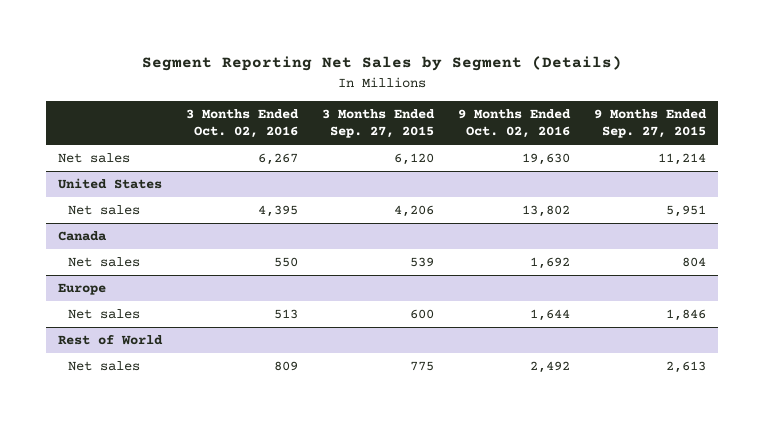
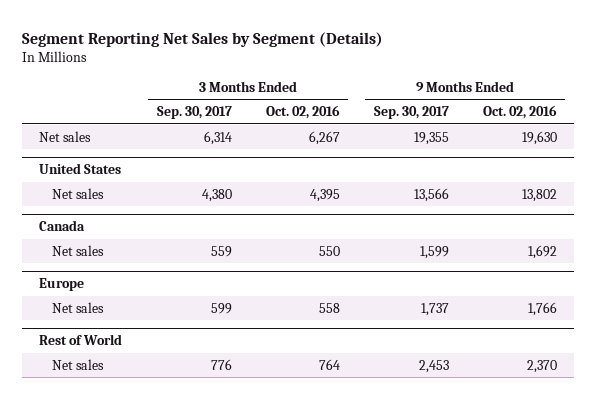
- | 3 Months Ended Oct. 02, 2016 | 3 Months Ended Sep. 27, 2015 | 9 Months Ended Oct. 02, 2016 | 9 Months Ended Sep. 27, 2015
+ | 3 Months Ended Sep. 30, 2017 | 3 Months Ended Oct. 02, 2016 | 9 Months Ended Sep. 30, 2017 | 9 Months Ended Oct. 02, 2016
@ Europe
- Net sales | 513 | 600 | 1,644 | 1,846
+ Net sales | 599 | 558 | 1,737 | 1,766
@ Rest of World
- Net sales | 809 | 775 | 2,492 | 2,613
+ Net sales | 776 | 764 | 2,453 | 2,370

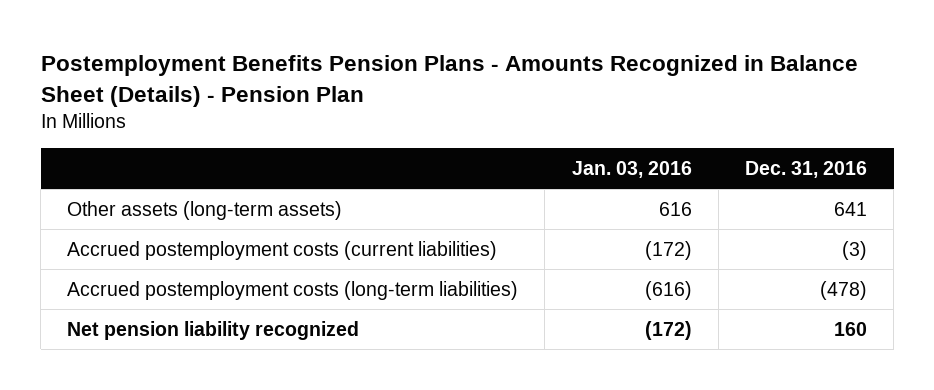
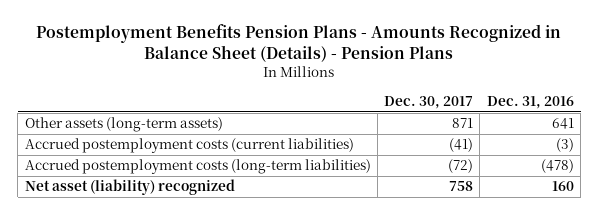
- Postemployment Benefits Pension Plans - Amounts Recognized in Balance Sheet (Details) - Pension Plan
+ Postemployment Benefits Pension Plans - Amounts Recognized in Balance Sheet (Details) - Pension Plans
- | Jan. 03, 2016 | Dec. 31, 2016
+ | Dec. 30, 2017 | Dec. 31, 2016
- Net pension liability recognized | (172) | 160
+ Net asset (liability) recognized | 758 | 160

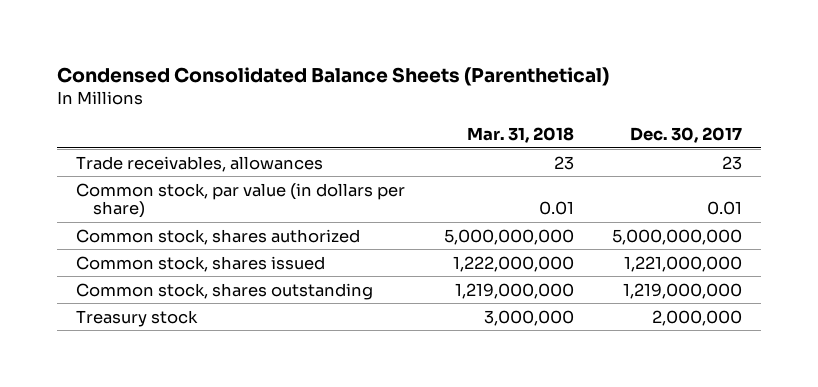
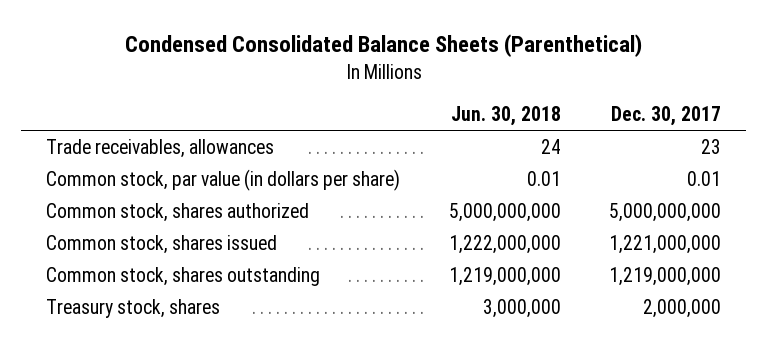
- | Mar. 31, 2018 | Dec. 30, 2017
+ | Jun. 30, 2018 | Dec. 30, 2017
- Treasury stock | 3,000,000 | 2,000,000
+ Treasury stock, shares | 3,000,000 | 2,000,000

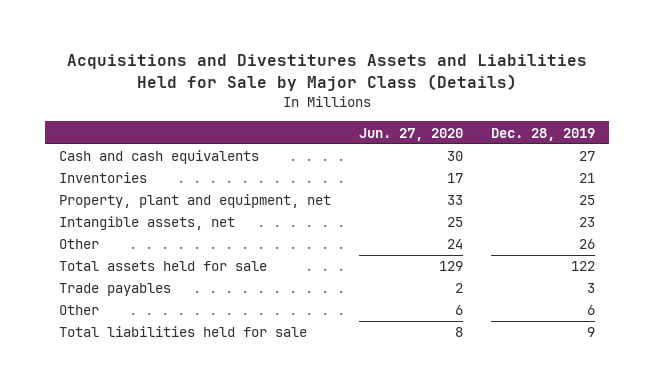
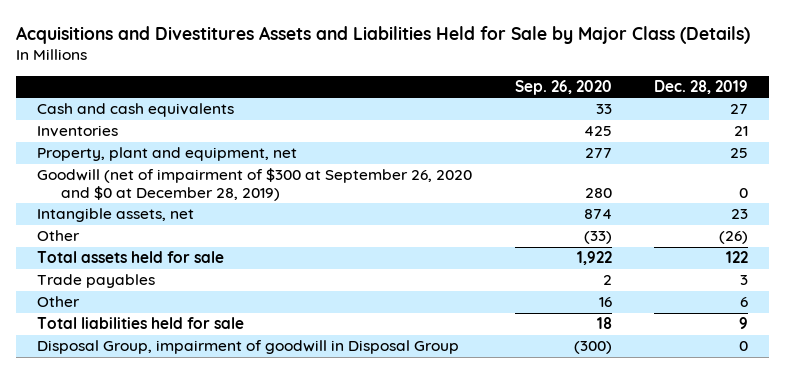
- | Jun. 27, 2020 | Dec. 28, 2019
+ | Sep. 26, 2020 | Dec. 28, 2019
+ Goodwill (net of impairment of $300 at September 26, 2020 and $0 at December 28, 2019) | 280 | 0
- Other | 24 | 26
+ Other | (33) | (26)
+ Disposal Group, impairment of goodwill in Disposal Group | (300) | 0

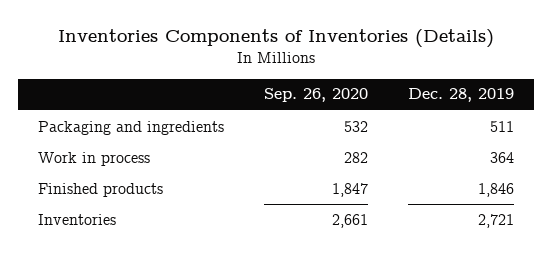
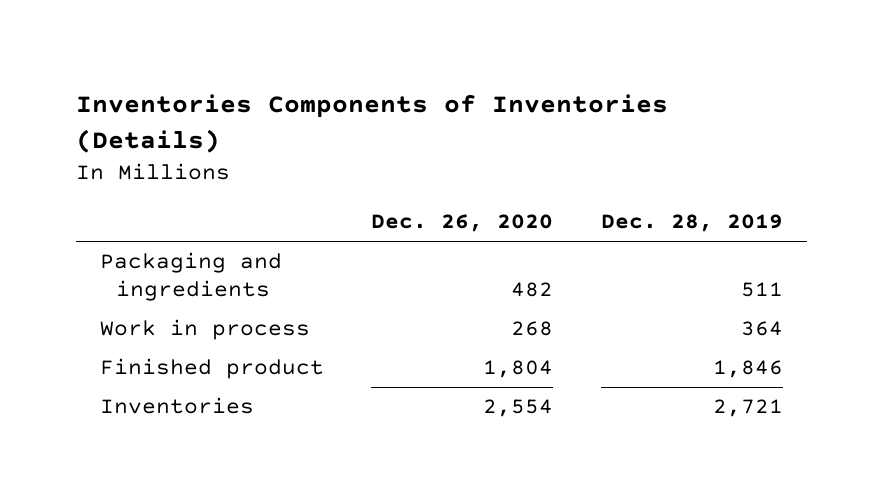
- | Sep. 26, 2020 | Dec. 28, 2019
+ | Dec. 26, 2020 | Dec. 28, 2019
- Finished products | 1,847 | 1,846
+ Finished product | 1,804 | 1,846

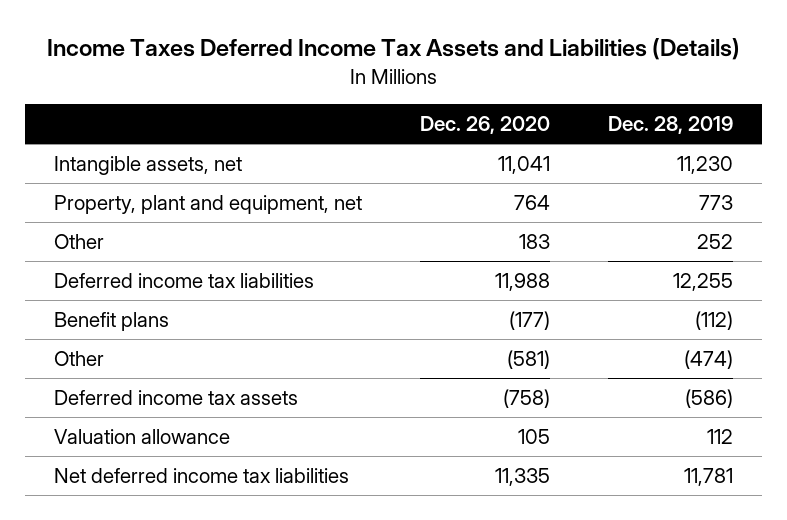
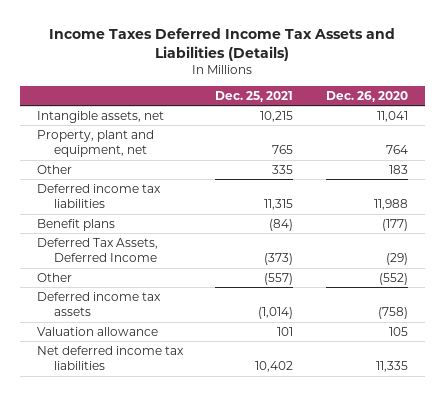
- | Dec. 26, 2020 | Dec. 28, 2019
+ | Dec. 25, 2021 | Dec. 26, 2020
- Other | (581) | (474)
+ Deferred Tax Assets, Deferred Income | (373) | (29)
+ Other | (557) | (552)

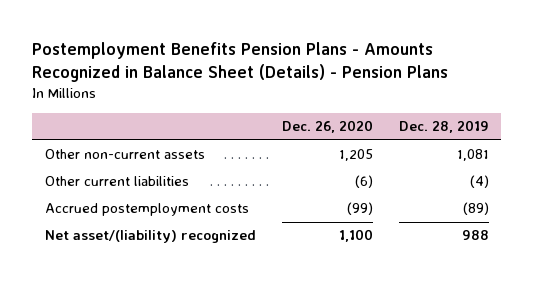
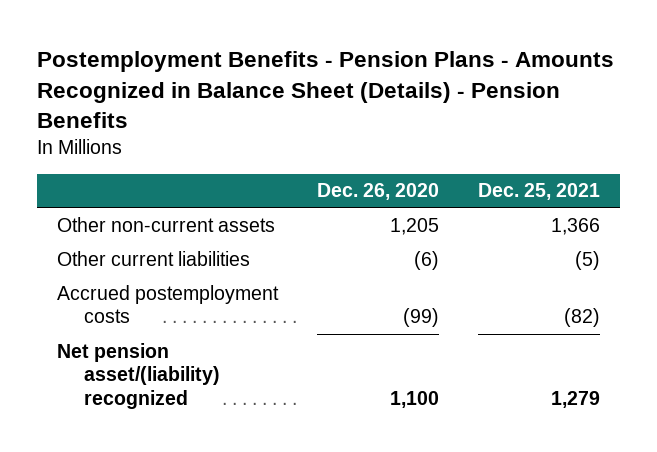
- Postemployment Benefits Pension Plans - Amounts Recognized in Balance Sheet (Details) - Pension Plans
+ Postemployment Benefits - Pension Plans - Amounts Recognized in Balance Sheet (Details) - Pension Benefits
- | Dec. 26, 2020 | Dec. 28, 2019
+ | Dec. 26, 2020 | Dec. 25, 2021
- Net asset/(liability) recognized | 1,100 | 988
+ Net pension asset/(liability) recognized | 1,100 | 1,279

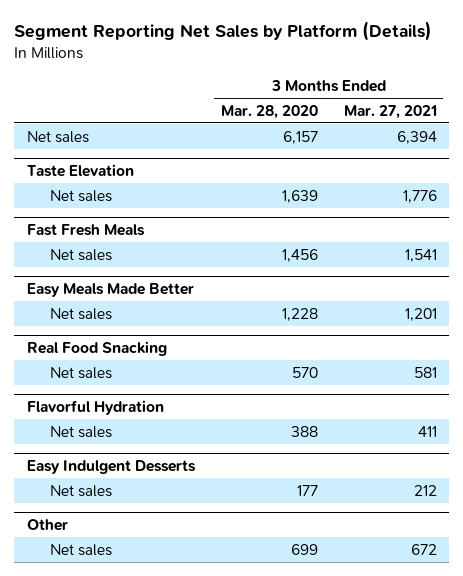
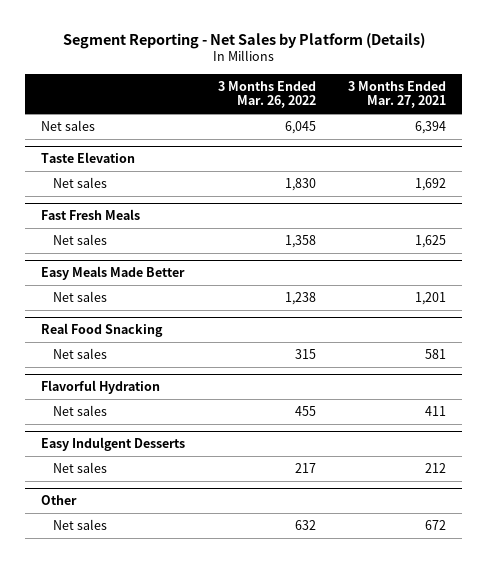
- Segment Reporting Net Sales by Platform (Details)
+ Segment Reporting - Net Sales by Platform (Details)
- | 3 Months Ended Mar. 28, 2020 | 3 Months Ended Mar. 27, 2021
+ | 3 Months Ended Mar. 26, 2022 | 3 Months Ended Mar. 27, 2021
@ Taste Elevation
- Net sales | 1,639 | 1,776
+ Net sales | 1,830 | 1,692
@ Fast Fresh Meals
- Net sales | 1,456 | 1,541
+ Net sales | 1,358 | 1,625

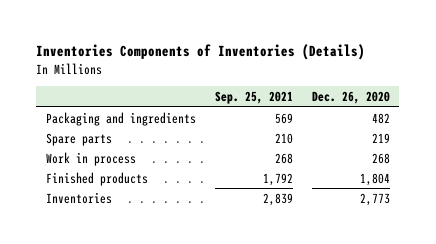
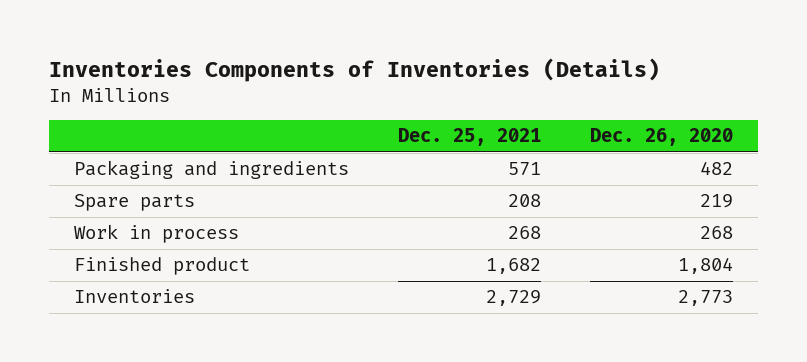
- | Sep. 25, 2021 | Dec. 26, 2020
+ | Dec. 25, 2021 | Dec. 26, 2020
- Finished products | 1,792 | 1,804
+ Finished product | 1,682 | 1,804

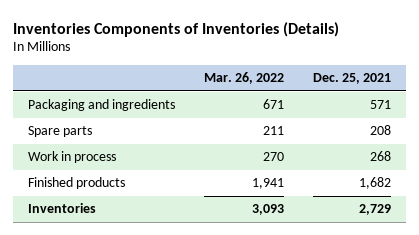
- | Dec. 25, 2021 | Dec. 26, 2020
+ | Mar. 26, 2022 | Dec. 25, 2021
- Finished product | 1,682 | 1,804
+ Finished products | 1,941 | 1,682

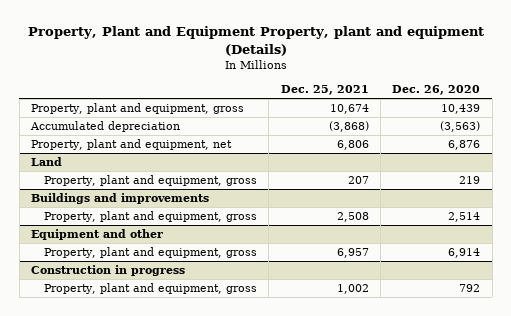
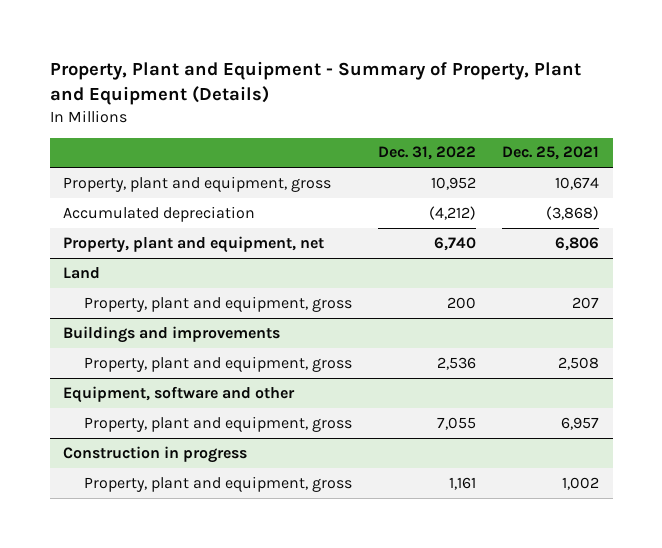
- Property, Plant and Equipment Property, plant and equipment (Details)
+ Property, Plant and Equipment - Summary of Property, Plant and Equipment (Details)
- | Dec. 25, 2021 | Dec. 26, 2020
+ | Dec. 31, 2022 | Dec. 25, 2021
- Equipment and other
+ Equipment, software and other

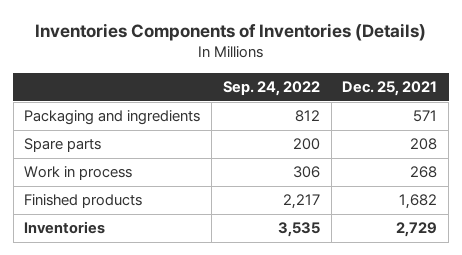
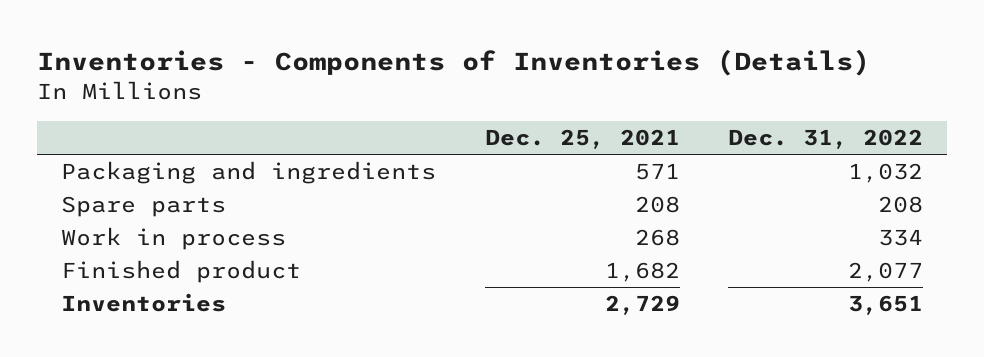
- Inventories Components of Inventories (Details)
+ Inventories - Components of Inventories (Details)
- | Sep. 24, 2022 | Dec. 25, 2021
+ | Dec. 25, 2021 | Dec. 31, 2022
- Finished products | 2,217 | 1,682
+ Finished product | 1,682 | 2,077

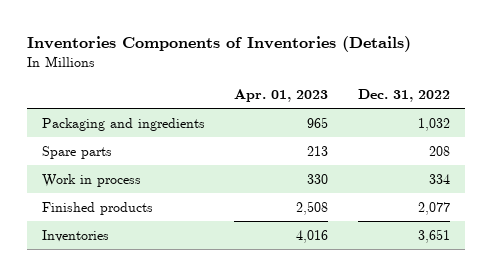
- Inventories - Components of Inventories (Details)
+ Inventories Components of Inventories (Details)
- | Dec. 25, 2021 | Dec. 31, 2022
+ | Apr. 01, 2023 | Dec. 31, 2022
- Finished product | 1,682 | 2,077
+ Finished products | 2,508 | 2,077

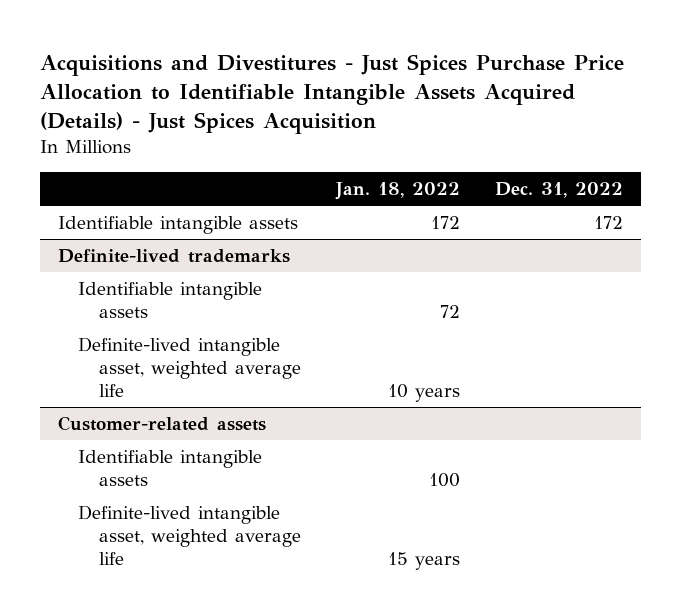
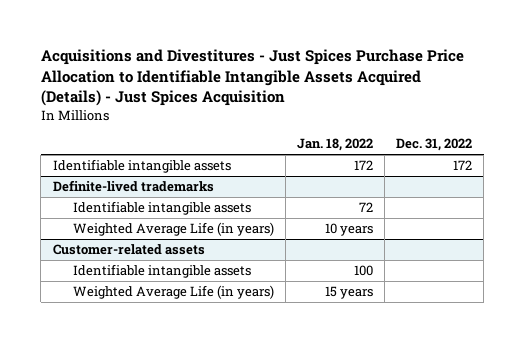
@ Definite-lived trademarks
- Definite-lived intangible asset, weighted average life | 10 years |
+ Weighted Average Life (in years) | 10 years |
@ Customer-related assets
- Definite-lived intangible asset, weighted average life | 15 years |
+ Weighted Average Life (in years) | 15 years |

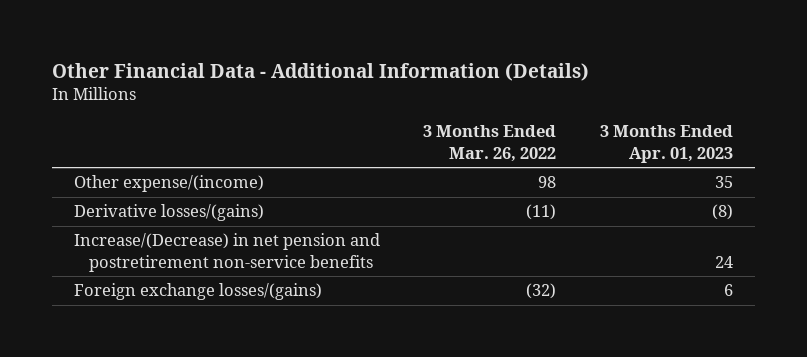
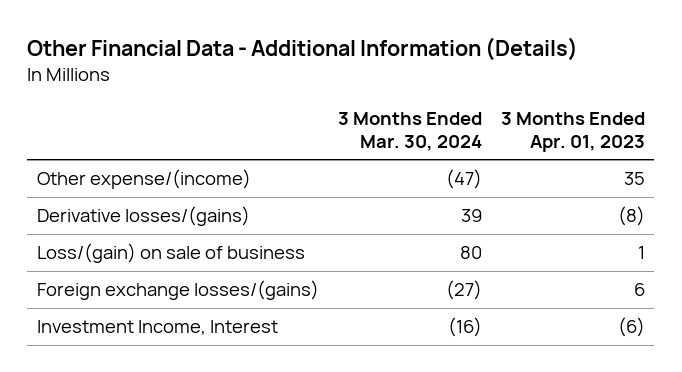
- | 3 Months Ended Mar. 26, 2022 | 3 Months Ended Apr. 01, 2023
+ | 3 Months Ended Mar. 30, 2024 | 3 Months Ended Apr. 01, 2023
- Increase/(Decrease) in net pension and postretirement non-service benefits | | 24
+ Loss/(gain) on sale of business | 80 | 1
+ Investment Income, Interest | (16) | (6)

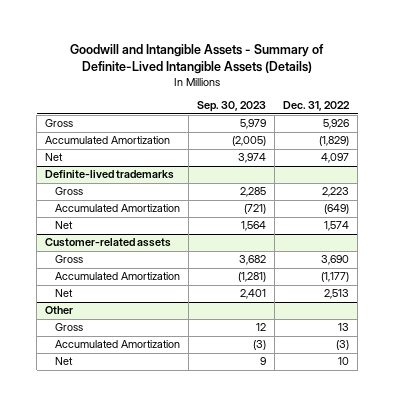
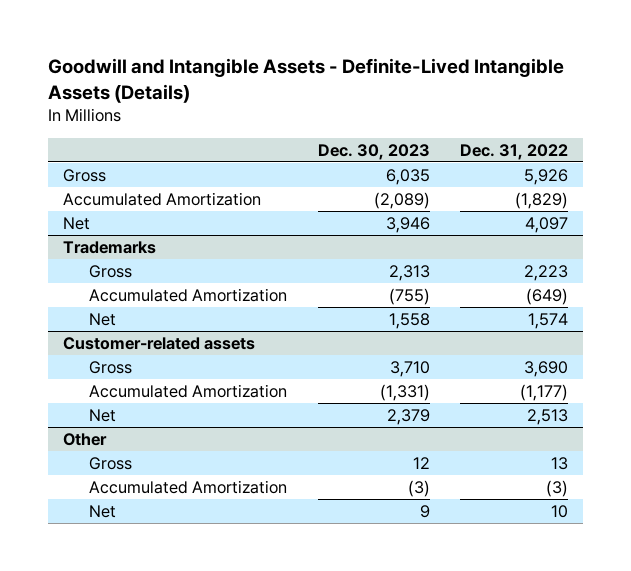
- Goodwill and Intangible Assets - Summary of Definite-Lived Intangible Assets (Details)
+ Goodwill and Intangible Assets - Definite-Lived Intangible Assets (Details)
- | Sep. 30, 2023 | Dec. 31, 2022
+ | Dec. 30, 2023 | Dec. 31, 2022
- Definite-lived trademarks
+ Trademarks

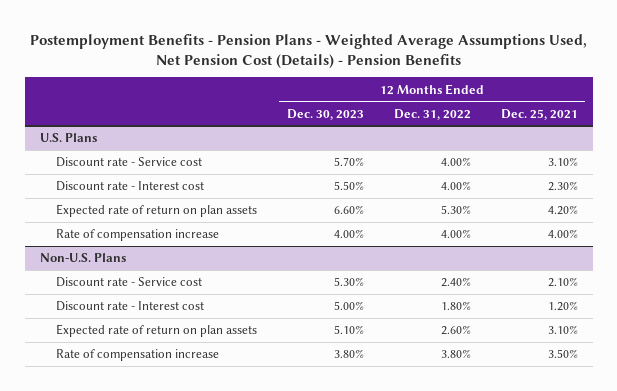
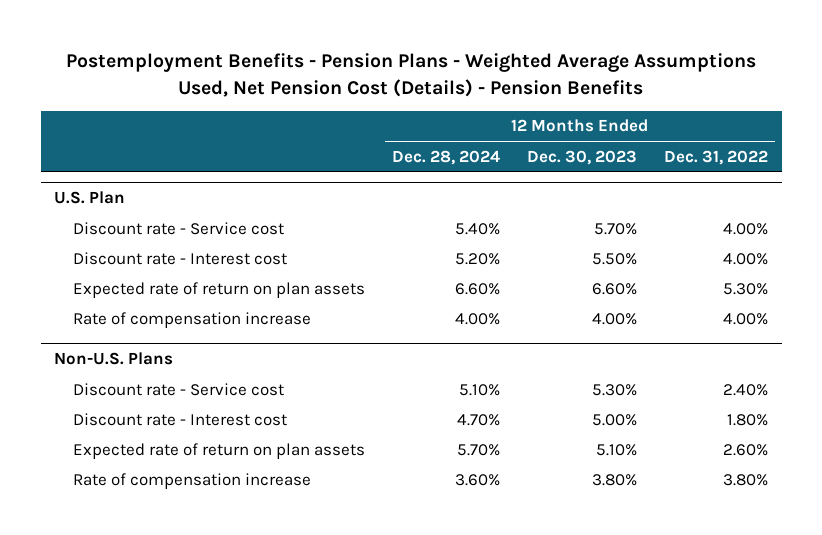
- | 12 Months Ended Dec. 30, 2023 | 12 Months Ended Dec. 31, 2022 | 12 Months Ended Dec. 25, 2021
+ | 12 Months Ended Dec. 28, 2024 | 12 Months Ended Dec. 30, 2023 | 12 Months Ended Dec. 31, 2022
- U.S. Plans
+ U.S. Plan

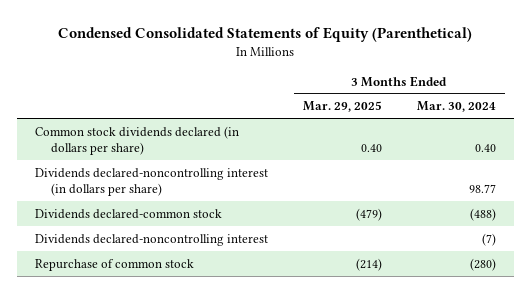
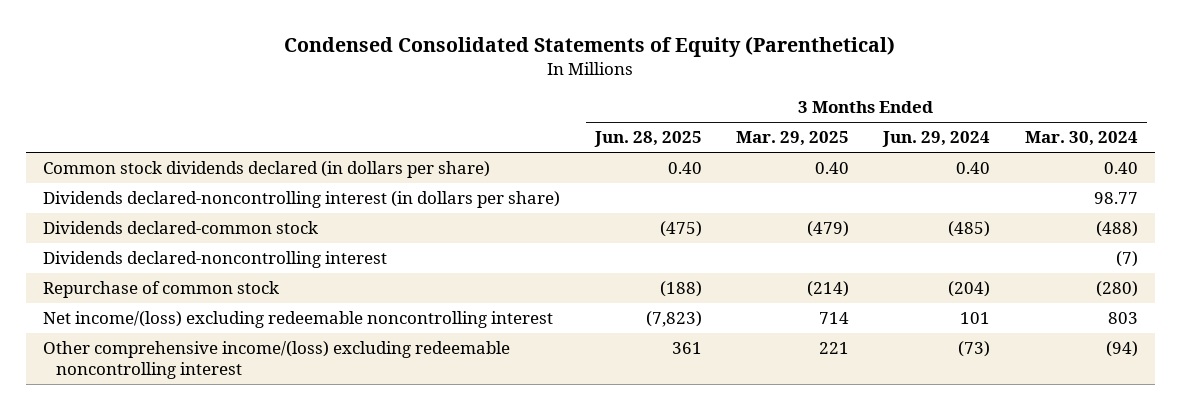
- | 3 Months Ended Mar. 29, 2025 | 3 Months Ended Mar. 30, 2024
+ | 3 Months Ended Jun. 28, 2025 | 3 Months Ended Mar. 29, 2025 | 3 Months Ended Jun. 29, 2024 | 3 Months Ended Mar. 30, 2024
+ Net income/(loss) excluding redeemable noncontrolling interest | (7,823) | 714 | 101 | 803
+ Other comprehensive income/(loss) excluding redeemable noncontrolling interest | 361 | 221 | (73) | (94)

